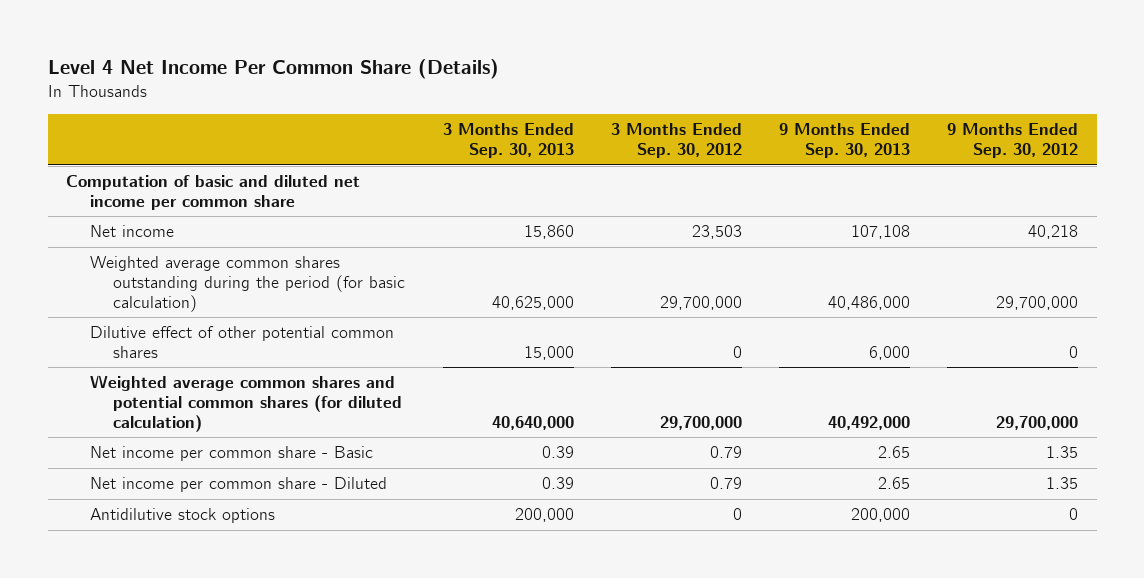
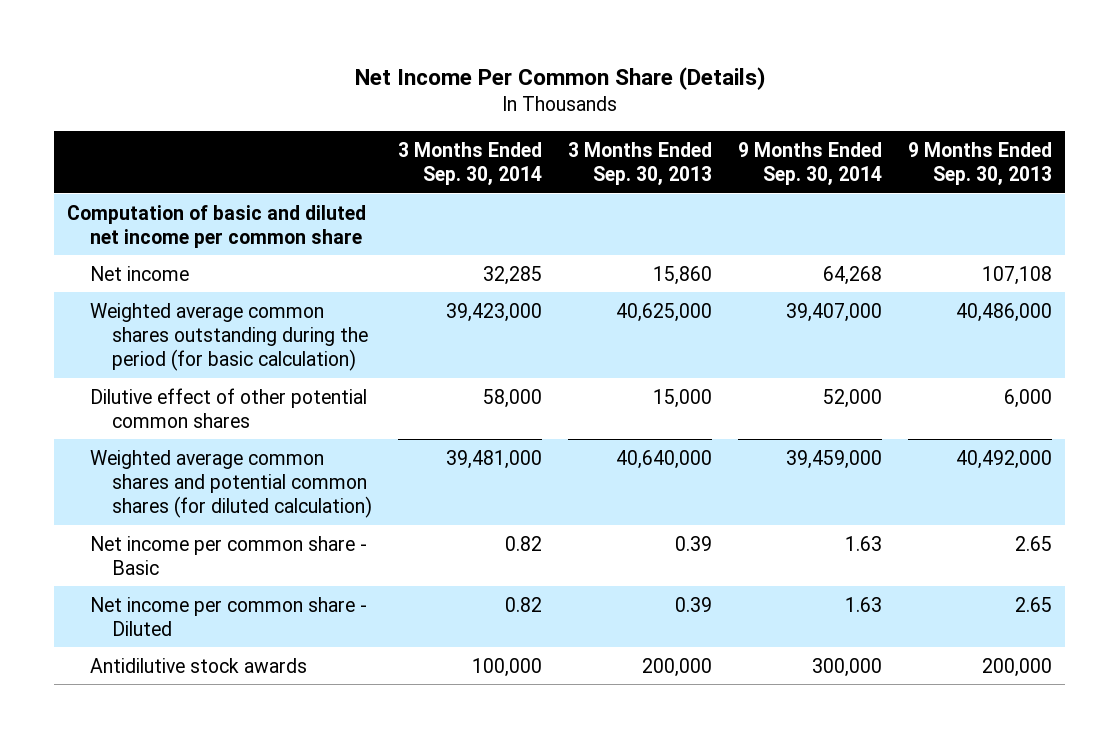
- Level 4 Net Income Per Common Share (Details)
+ Net Income Per Common Share (Details)
- | 3 Months Ended Sep. 30, 2013 | 3 Months Ended Sep. 30, 2012 | 9 Months Ended Sep. 30, 2013 | 9 Months Ended Sep. 30, 2012
+ | 3 Months Ended Sep. 30, 2014 | 3 Months Ended Sep. 30, 2013 | 9 Months Ended Sep. 30, 2014 | 9 Months Ended Sep. 30, 2013
- Antidilutive stock options | 200,000 | 0 | 200,000 | 0
+ Antidilutive stock awards | 100,000 | 200,000 | 300,000 | 200,000

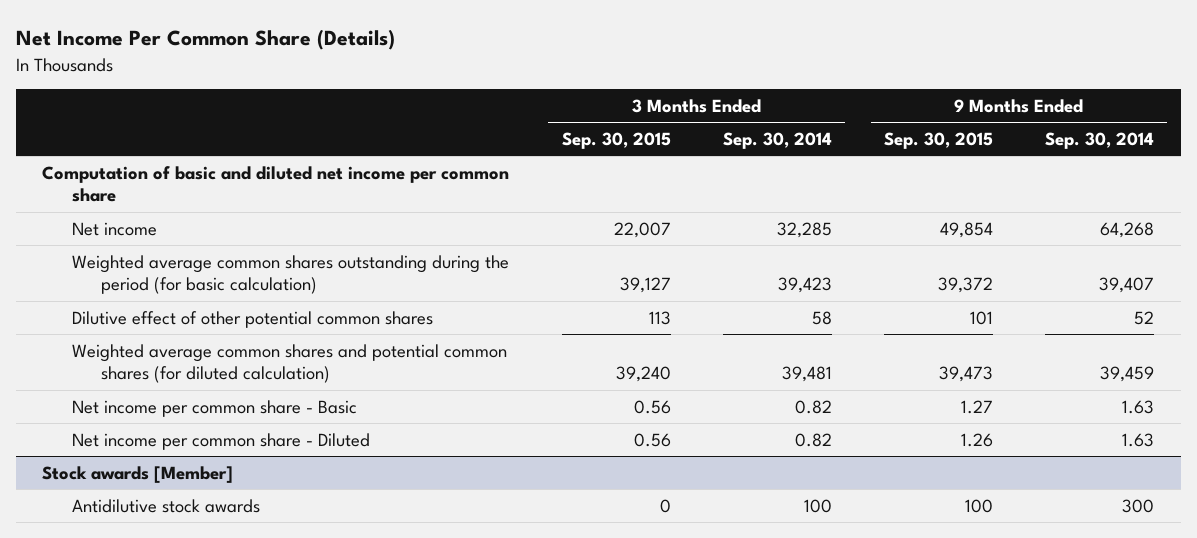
- | 3 Months Ended Sep. 30, 2014 | 3 Months Ended Sep. 30, 2013 | 9 Months Ended Sep. 30, 2014 | 9 Months Ended Sep. 30, 2013
+ | 3 Months Ended Sep. 30, 2015 | 3 Months Ended Sep. 30, 2014 | 9 Months Ended Sep. 30, 2015 | 9 Months Ended Sep. 30, 2014
- Weighted average common shares outstanding during the period (for basic calculation) | 39,423,000 | 40,625,000 | 39,407,000 | 40,486,000
- Dilutive effect of other potential common shares | 58,000 | 15,000 | 52,000 | 6,000
- Weighted average common shares and potential common shares (for diluted calculation) | 39,481,000 | 40,640,000 | 39,459,000 | 40,492,000
+ Weighted average common shares outstanding during the period (for basic calculation) | 39,127 | 39,423 | 39,372 | 39,407
+ Dilutive effect of other potential common shares | 113 | 58 | 101 | 52
+ Weighted average common shares and potential common shares (for diluted calculation) | 39,240 | 39,481 | 39,473 | 39,459
- Antidilutive stock awards | 100,000 | 200,000 | 300,000 | 200,000
+ Stock awards [Member]
+ Antidilutive stock awards | 0 | 100 | 100 | 300

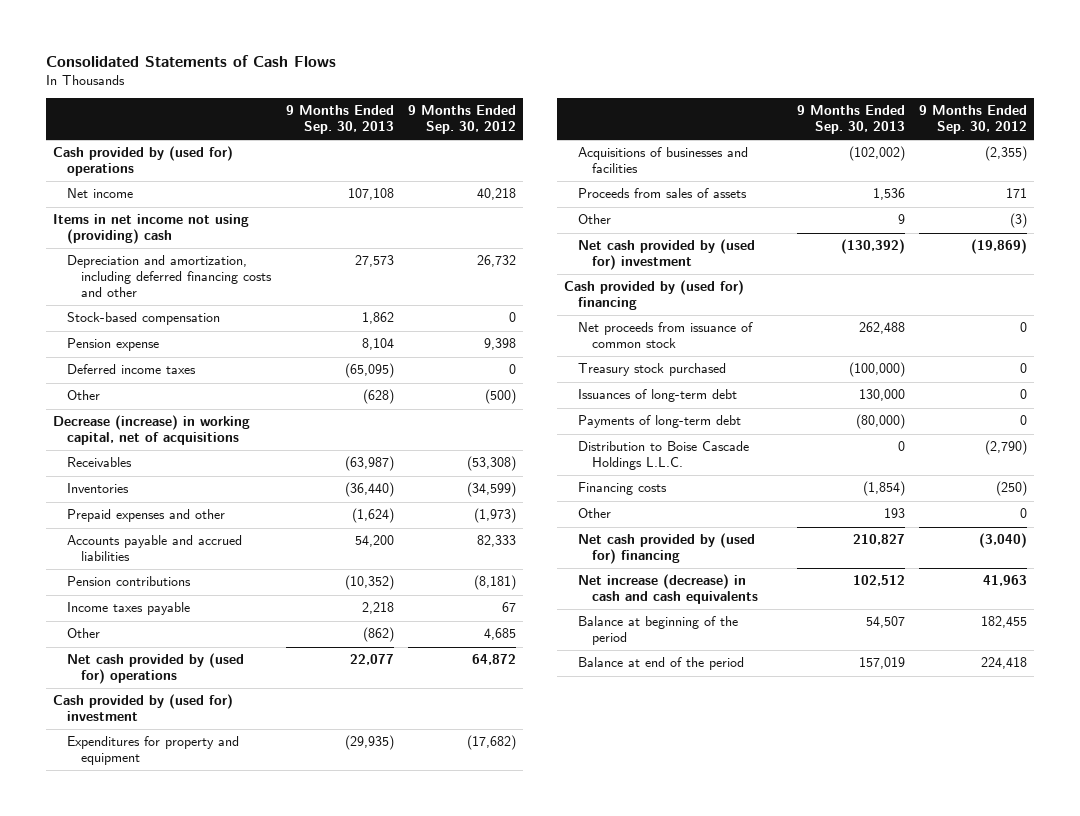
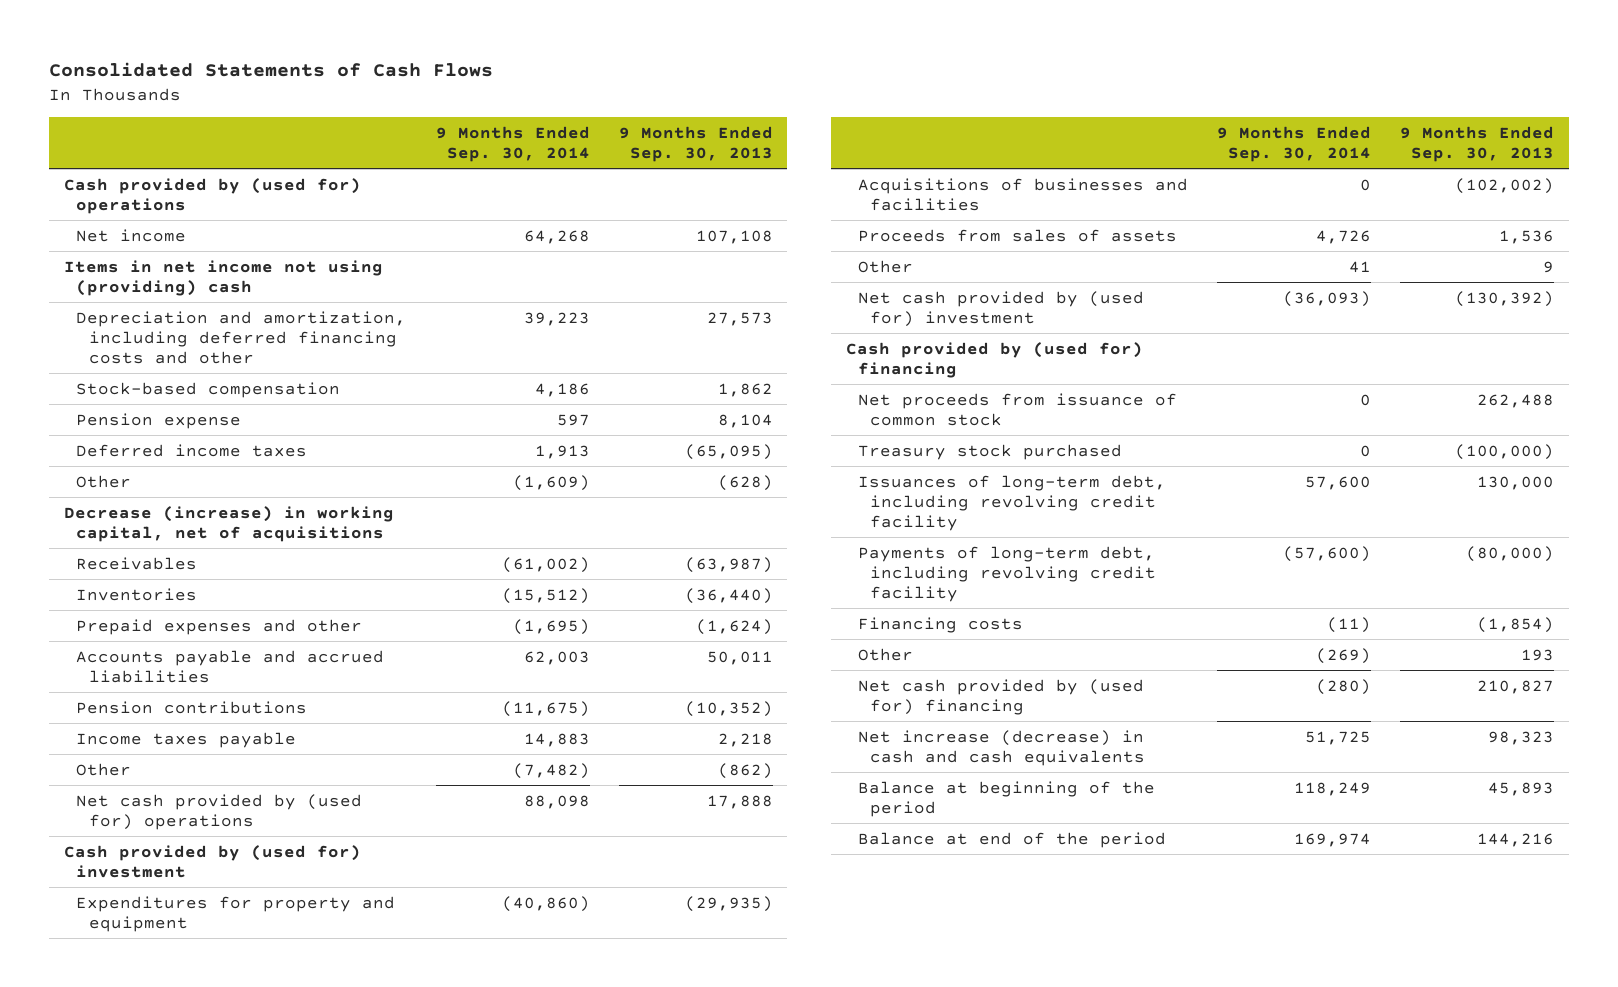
- | 9 Months Ended Sep. 30, 2013 | 9 Months Ended Sep. 30, 2012
+ | 9 Months Ended Sep. 30, 2014 | 9 Months Ended Sep. 30, 2013
- Accounts payable and accrued liabilities | 54,200 | 82,333
+ Accounts payable and accrued liabilities | 62,003 | 50,011
- Net cash provided by (used for) operations | 22,077 | 64,872
+ Net cash provided by (used for) operations | 88,098 | 17,888
- Issuances of long-term debt | 130,000 | 0
- Payments of long-term debt | (80,000) | 0
- Distribution to Boise Cascade Holdings L.L.C. | 0 | (2,790)
+ Issuances of long-term debt, including revolving credit facility | 57,600 | 130,000
+ Payments of long-term debt, including revolving credit facility | (57,600) | (80,000)
- Net increase (decrease) in cash and cash equivalents | 102,512 | 41,963
- Balance at beginning of the period | 54,507 | 182,455
- Balance at end of the period | 157,019 | 224,418
+ Net increase (decrease) in cash and cash equivalents | 51,725 | 98,323
+ Balance at beginning of the period | 118,249 | 45,893
+ Balance at end of the period | 169,974 | 144,216

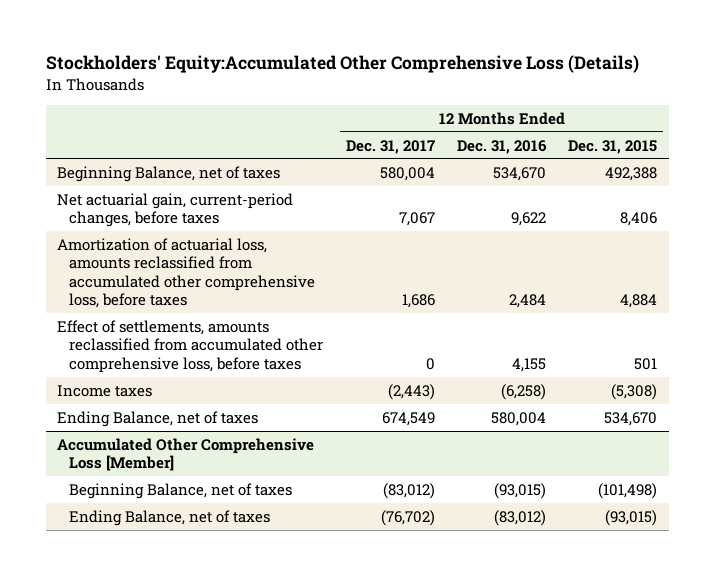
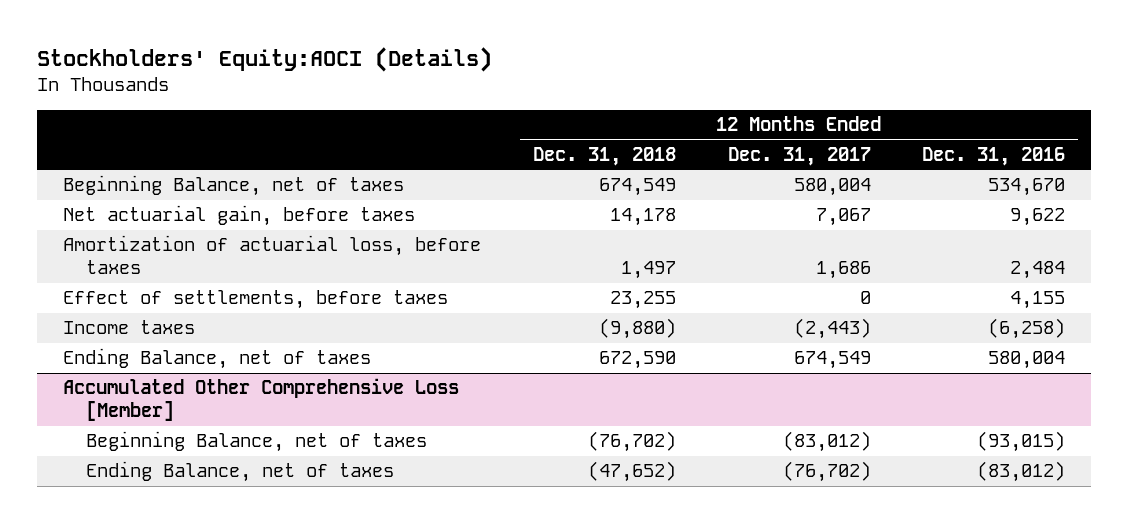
- Stockholders' Equity:Accumulated Other Comprehensive Loss (Details)
+ Stockholders' Equity:AOCI (Details)
- | 12 Months Ended Dec. 31, 2017 | 12 Months Ended Dec. 31, 2016 | 12 Months Ended Dec. 31, 2015
+ | 12 Months Ended Dec. 31, 2018 | 12 Months Ended Dec. 31, 2017 | 12 Months Ended Dec. 31, 2016
- Net actuarial gain, current-period changes, before taxes | 7,067 | 9,622 | 8,406
- Amortization of actuarial loss, amounts reclassified from accumulated other comprehensive loss, before taxes | 1,686 | 2,484 | 4,884
- Effect of settlements, amounts reclassified from accumulated other comprehensive loss, before taxes | 0 | 4,155 | 501
+ Net actuarial gain, before taxes | 14,178 | 7,067 | 9,622
+ Amortization of actuarial loss, before taxes | 1,497 | 1,686 | 2,484
+ Effect of settlements, before taxes | 23,255 | 0 | 4,155

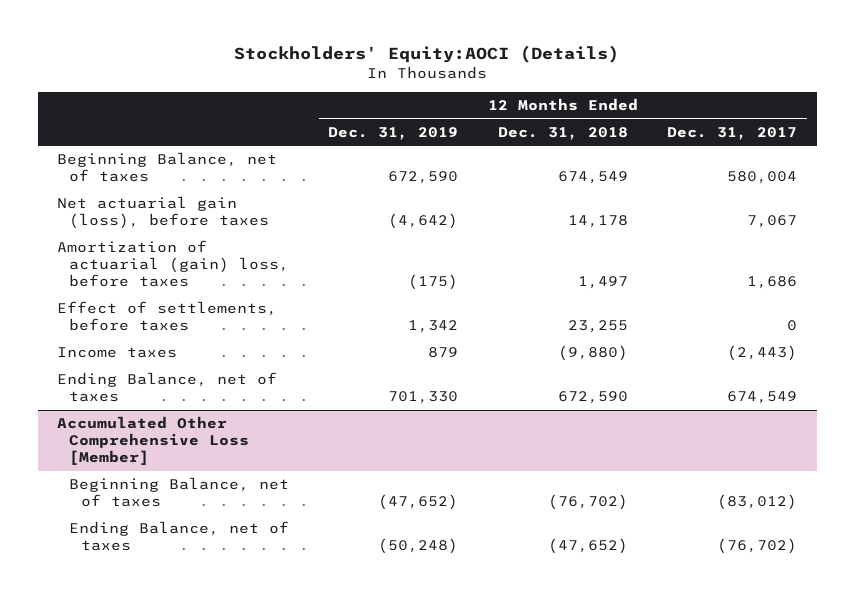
- | 12 Months Ended Dec. 31, 2018 | 12 Months Ended Dec. 31, 2017 | 12 Months Ended Dec. 31, 2016
+ | 12 Months Ended Dec. 31, 2019 | 12 Months Ended Dec. 31, 2018 | 12 Months Ended Dec. 31, 2017
- Net actuarial gain, before taxes | 14,178 | 7,067 | 9,622
- Amortization of actuarial loss, before taxes | 1,497 | 1,686 | 2,484
+ Net actuarial gain (loss), before taxes | (4,642) | 14,178 | 7,067
+ Amortization of actuarial (gain) loss, before taxes | (175) | 1,497 | 1,686

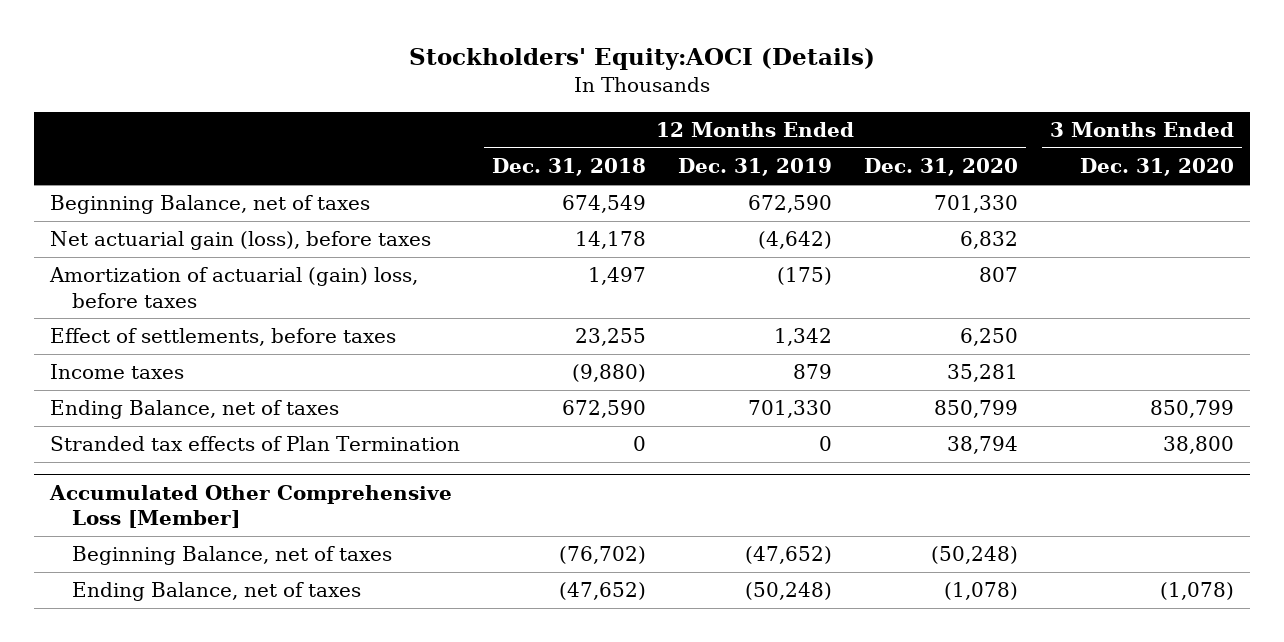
- | 12 Months Ended Dec. 31, 2019 | 12 Months Ended Dec. 31, 2018 | 12 Months Ended Dec. 31, 2017
+ | 12 Months Ended Dec. 31, 2018 | 12 Months Ended Dec. 31, 2019 | 12 Months Ended Dec. 31, 2020 | 3 Months Ended Dec. 31, 2020
+ Stranded tax effects of Plan Termination | 0 | 0 | 38,794 | 38,800

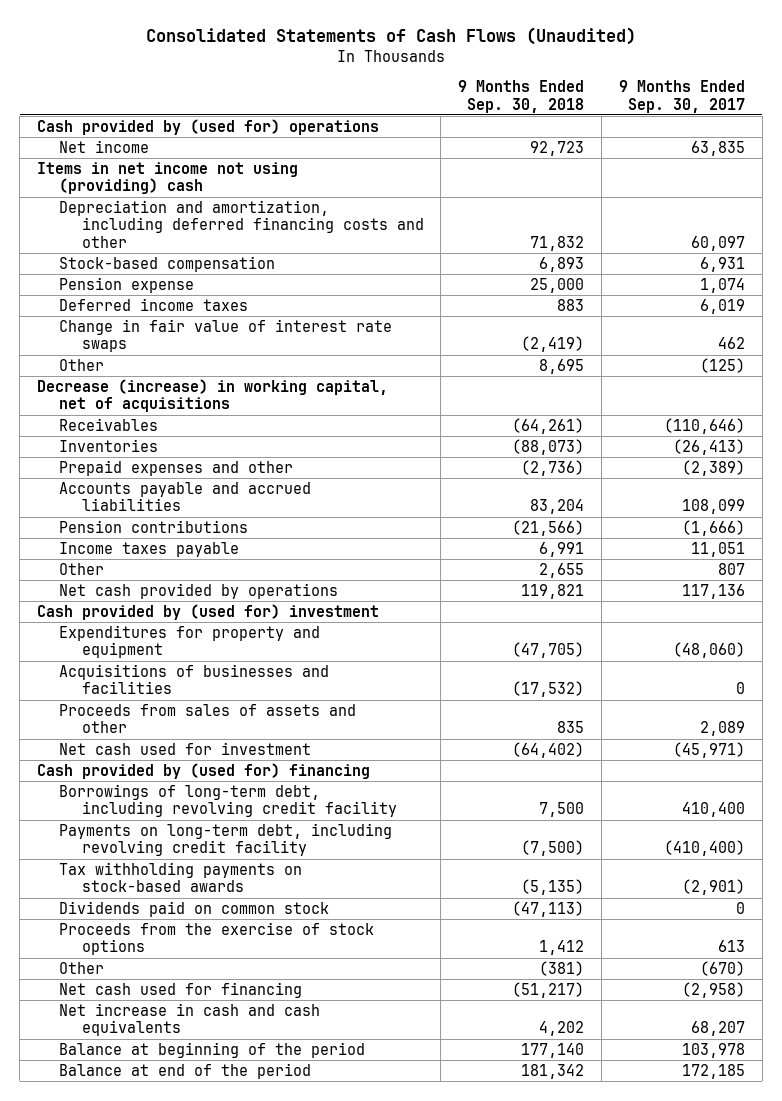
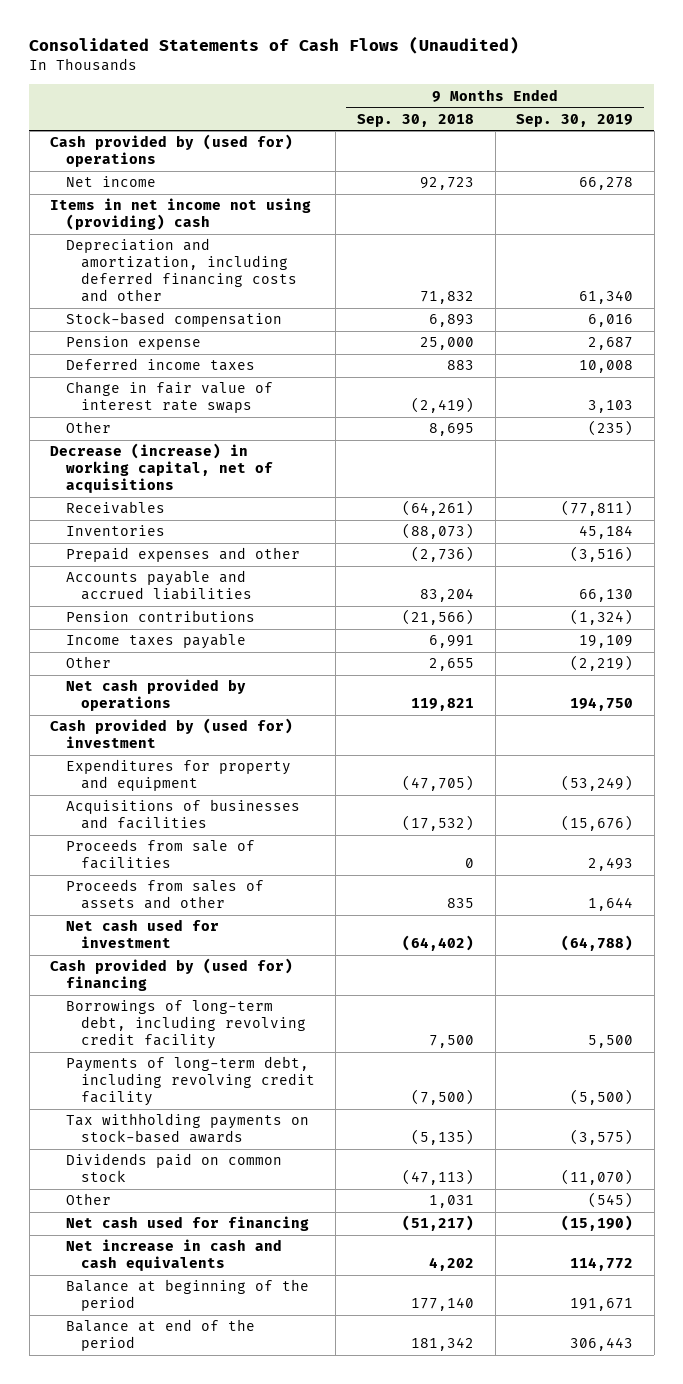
- | 9 Months Ended Sep. 30, 2018 | 9 Months Ended Sep. 30, 2017
+ | 9 Months Ended Sep. 30, 2018 | 9 Months Ended Sep. 30, 2019
+ Proceeds from sale of facilities | 0 | 2,493
- Payments on long-term debt, including revolving credit facility | (7,500) | (410,400)
+ Payments of long-term debt, including revolving credit facility | (7,500) | (5,500)
- Proceeds from the exercise of stock options | 1,412 | 613
- Other | (381) | (670)
+ Other | 1,031 | (545)

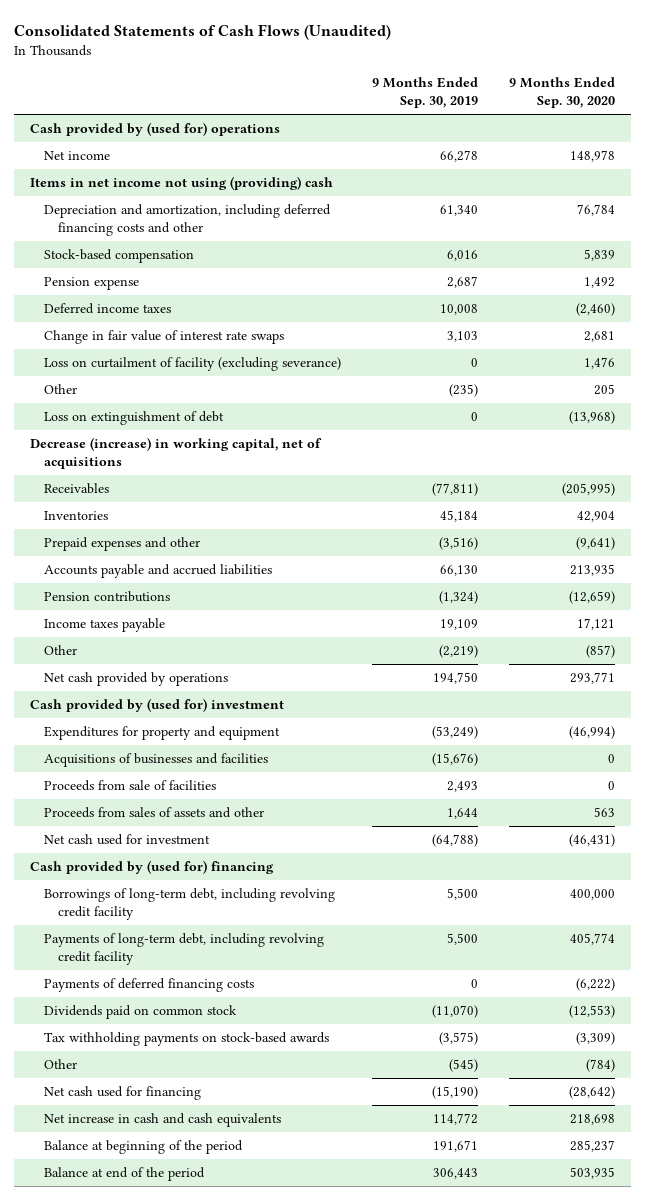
- | 9 Months Ended Sep. 30, 2018 | 9 Months Ended Sep. 30, 2019
+ | 9 Months Ended Sep. 30, 2019 | 9 Months Ended Sep. 30, 2020
+ Loss on curtailment of facility (excluding severance) | 0 | 1,476
+ Loss on extinguishment of debt | 0 | (13,968)
- Payments of long-term debt, including revolving credit facility | (7,500) | (5,500)
+ Payments of long-term debt, including revolving credit facility | 5,500 | 405,774
+ Payments of deferred financing costs | 0 | (6,222)
moved down: Tax withholding payments on stock-based awards | (3,575) | (3,309)

